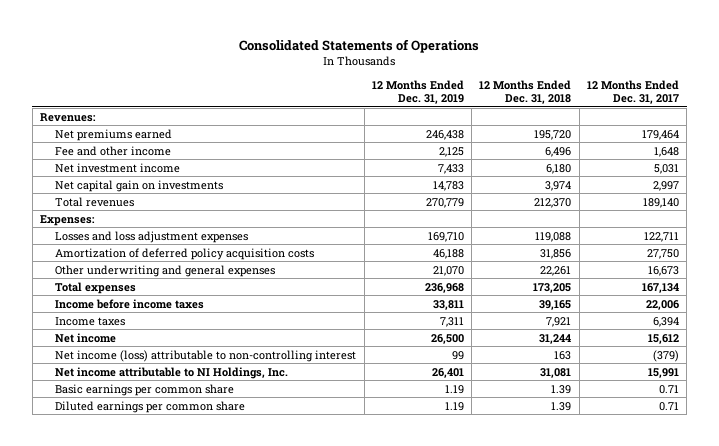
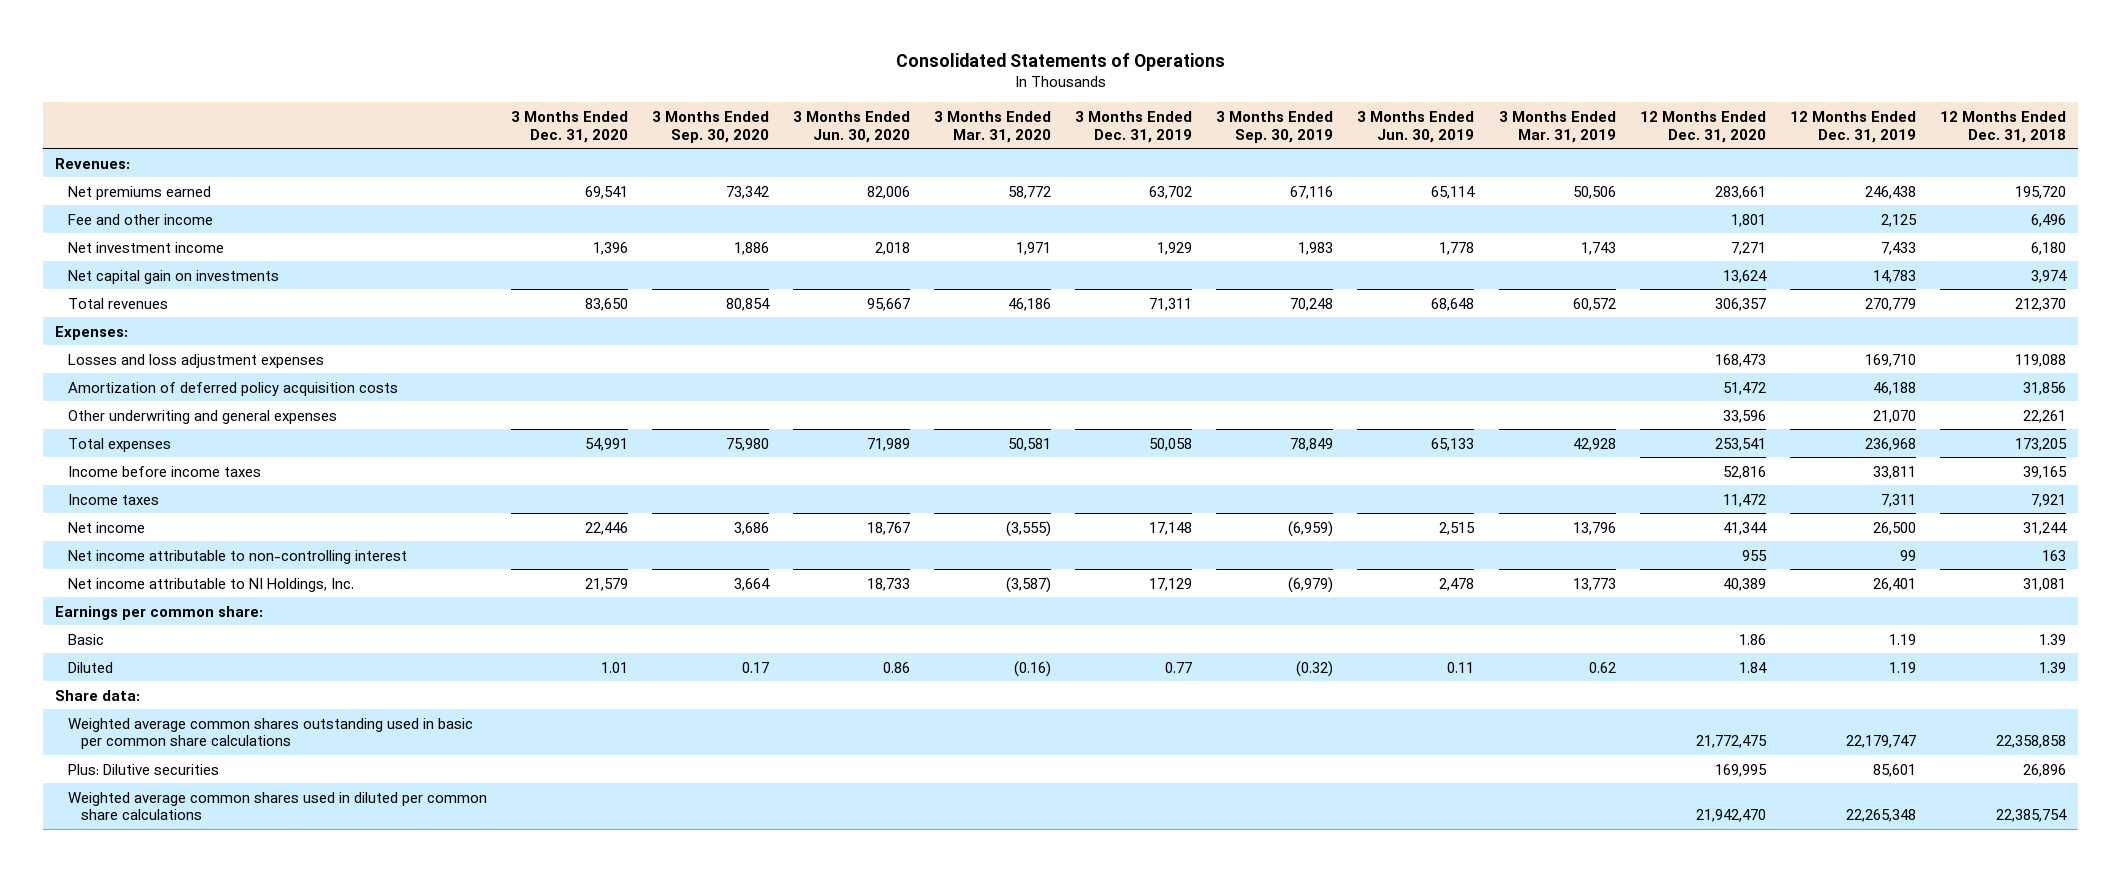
- | 12 Months Ended Dec. 31, 2019 | 12 Months Ended Dec. 31, 2018 | 12 Months Ended Dec. 31, 2017
+ | 3 Months Ended Dec. 31, 2020 | 3 Months Ended Sep. 30, 2020 | 3 Months Ended Jun. 30, 2020 | 3 Months Ended Mar. 31, 2020 | 3 Months Ended Dec. 31, 2019 | 3 Months Ended Sep. 30, 2019 | 3 Months Ended Jun. 30, 2019 | 3 Months Ended Mar. 31, 2019 | 12 Months Ended Dec. 31, 2020 | 12 Months Ended Dec. 31, 2019 | 12 Months Ended Dec. 31, 2018
- Net income (loss) attributable to non-controlling interest | 99 | 163 | (379)
+ Net income attributable to non-controlling interest | | | | | | | | | 955 | 99 | 163
- Basic earnings per common share | 1.19 | 1.39 | 0.71
- Diluted earnings per common share | 1.19 | 1.39 | 0.71
+ Earnings per common share:
+ Basic | | | | | | | | | 1.86 | 1.19 | 1.39
+ Diluted | 1.01 | 0.17 | 0.86 | (0.16) | 0.77 | (0.32) | 0.11 | 0.62 | 1.84 | 1.19 | 1.39
+ Share data:
+ Weighted average common shares outstanding used in basic per common share calculations | | | | | | | | | 21,772,475 | 22,179,747 | 22,358,858
+ Plus: Dilutive securities | | | | | | | | | 169,995 | 85,601 | 26,896
+ Weighted average common shares used in diluted per common share calculations | | | | | | | | | 21,942,470 | 22,265,348 | 22,385,754

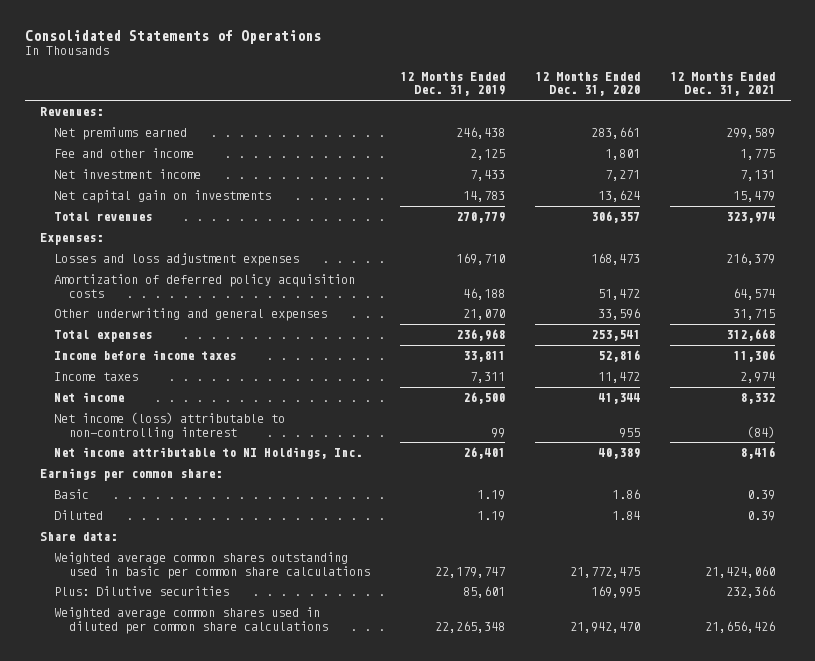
- | 3 Months Ended Dec. 31, 2020 | 3 Months Ended Sep. 30, 2020 | 3 Months Ended Jun. 30, 2020 | 3 Months Ended Mar. 31, 2020 | 3 Months Ended Dec. 31, 2019 | 3 Months Ended Sep. 30, 2019 | 3 Months Ended Jun. 30, 2019 | 3 Months Ended Mar. 31, 2019 | 12 Months Ended Dec. 31, 2020 | 12 Months Ended Dec. 31, 2019 | 12 Months Ended Dec. 31, 2018
+ | 12 Months Ended Dec. 31, 2019 | 12 Months Ended Dec. 31, 2020 | 12 Months Ended Dec. 31, 2021
- Net income attributable to non-controlling interest | | | | | | | | | 955 | 99 | 163
+ Net income (loss) attributable to non-controlling interest | 99 | 955 | (84)

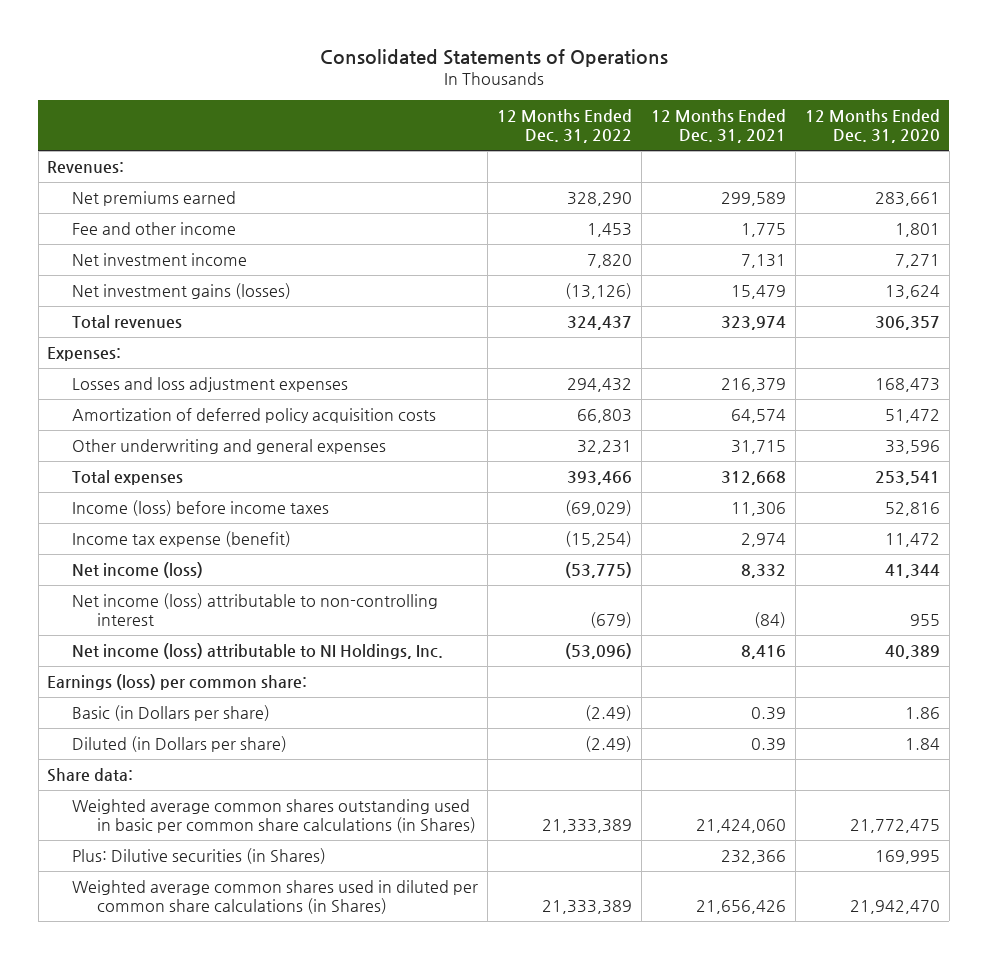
- | 12 Months Ended Dec. 31, 2019 | 12 Months Ended Dec. 31, 2020 | 12 Months Ended Dec. 31, 2021
+ | 12 Months Ended Dec. 31, 2022 | 12 Months Ended Dec. 31, 2021 | 12 Months Ended Dec. 31, 2020
- Net capital gain on investments | 14,783 | 13,624 | 15,479
+ Net investment gains (losses) | (13,126) | 15,479 | 13,624
- Income before income taxes | 33,811 | 52,816 | 11,306
- Income taxes | 7,311 | 11,472 | 2,974
- Net income | 26,500 | 41,344 | 8,332
+ Income (loss) before income taxes | (69,029) | 11,306 | 52,816
+ Income tax expense (benefit) | (15,254) | 2,974 | 11,472
+ Net income (loss) | (53,775) | 8,332 | 41,344
- Net income attributable to NI Holdings, Inc. | 26,401 | 40,389 | 8,416
- Earnings per common share:
- Basic | 1.19 | 1.86 | 0.39
- Diluted | 1.19 | 1.84 | 0.39
+ Net income (loss) attributable to NI Holdings, Inc. | (53,096) | 8,416 | 40,389
+ Earnings (loss) per common share:
+ Basic (in Dollars per share) | (2.49) | 0.39 | 1.86
+ Diluted (in Dollars per share) | (2.49) | 0.39 | 1.84
- Weighted average common shares outstanding used in basic per common share calculations | 22,179,747 | 21,772,475 | 21,424,060
- Plus: Dilutive securities | 85,601 | 169,995 | 232,366
- Weighted average common shares used in diluted per common share calculations | 22,265,348 | 21,942,470 | 21,656,426
+ Weighted average common shares outstanding used in basic per common share calculations (in Shares) | 21,333,389 | 21,424,060 | 21,772,475
+ Plus: Dilutive securities (in Shares) | | 232,366 | 169,995
+ Weighted average common shares used in diluted per common share calculations (in Shares) | 21,333,389 | 21,656,426 | 21,942,470

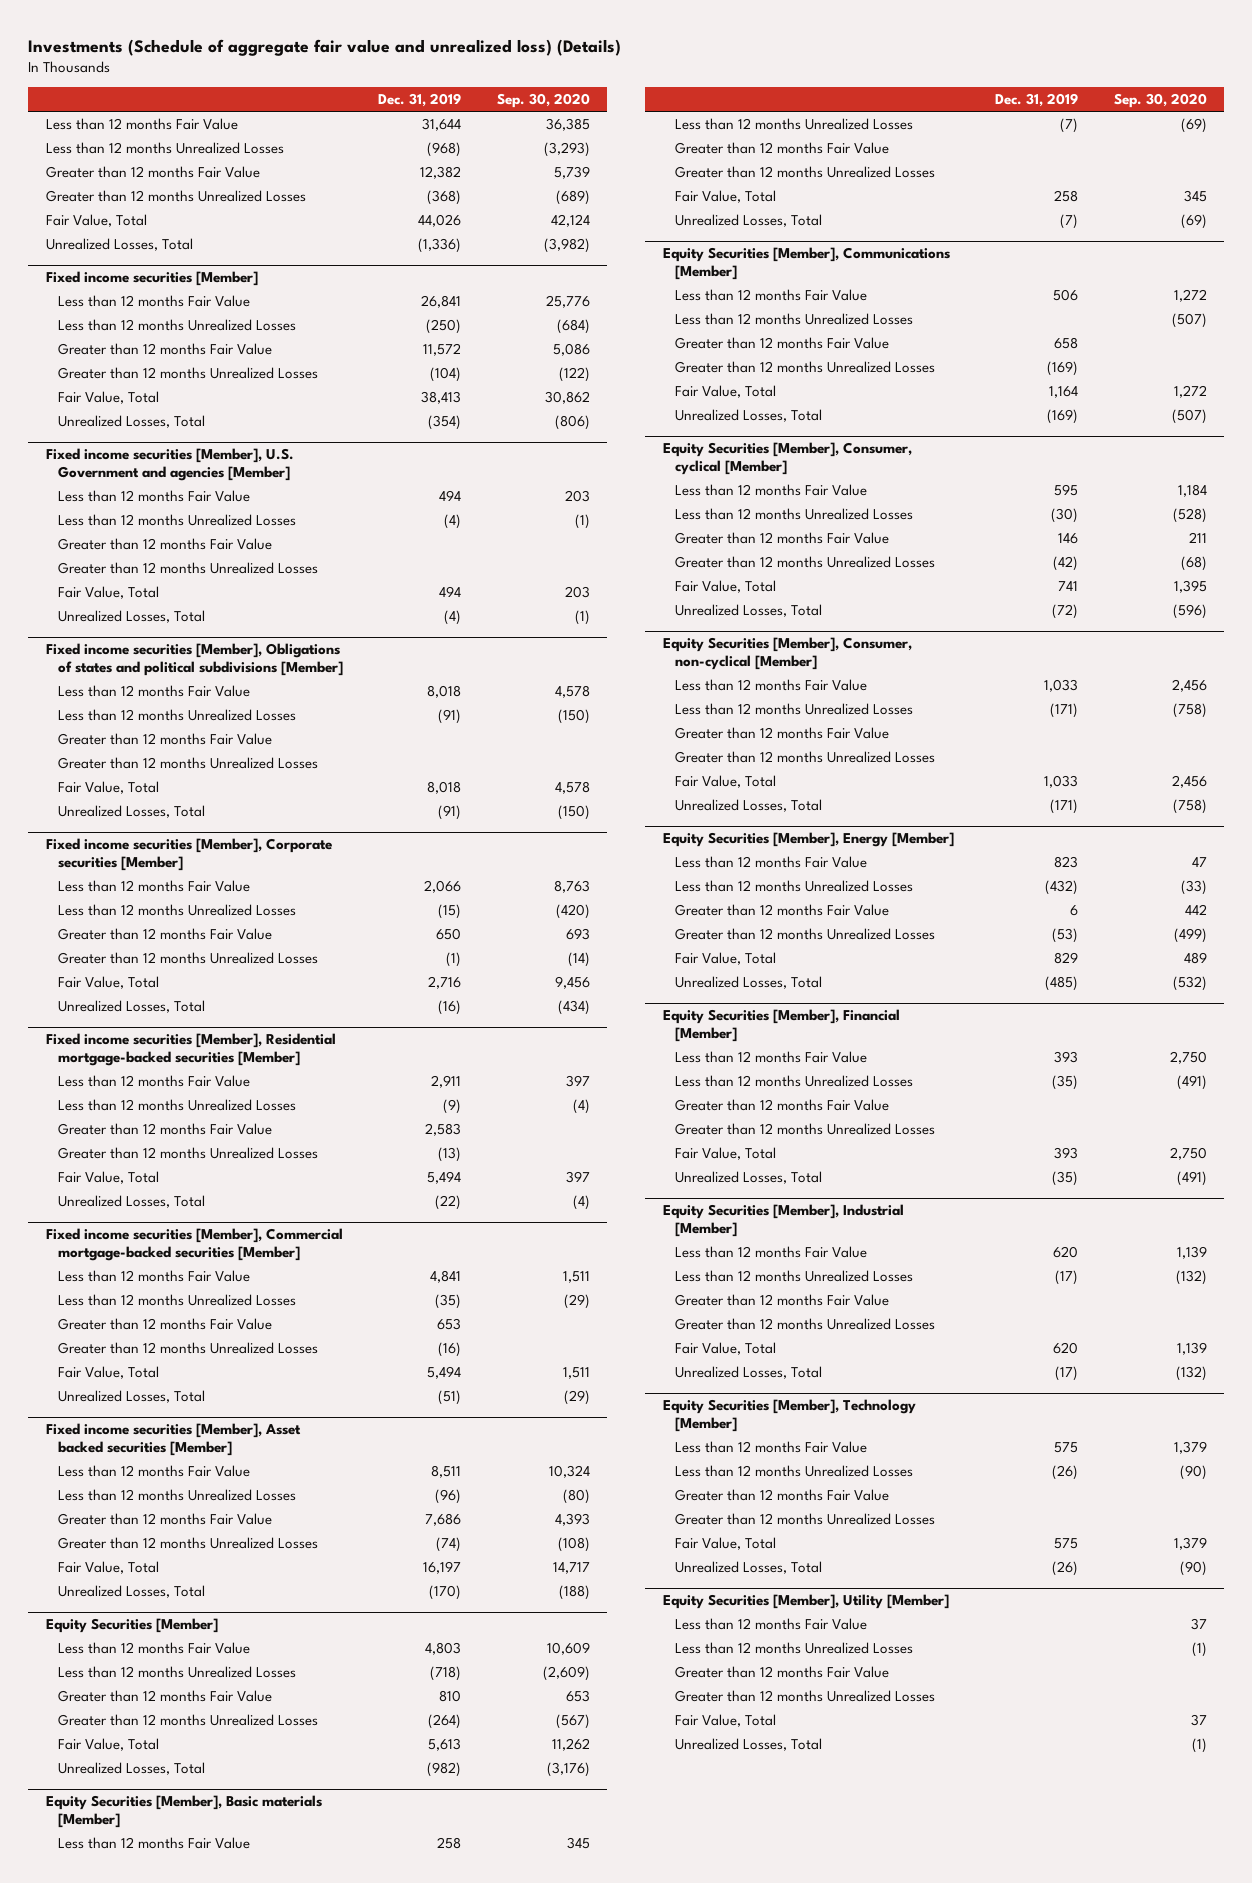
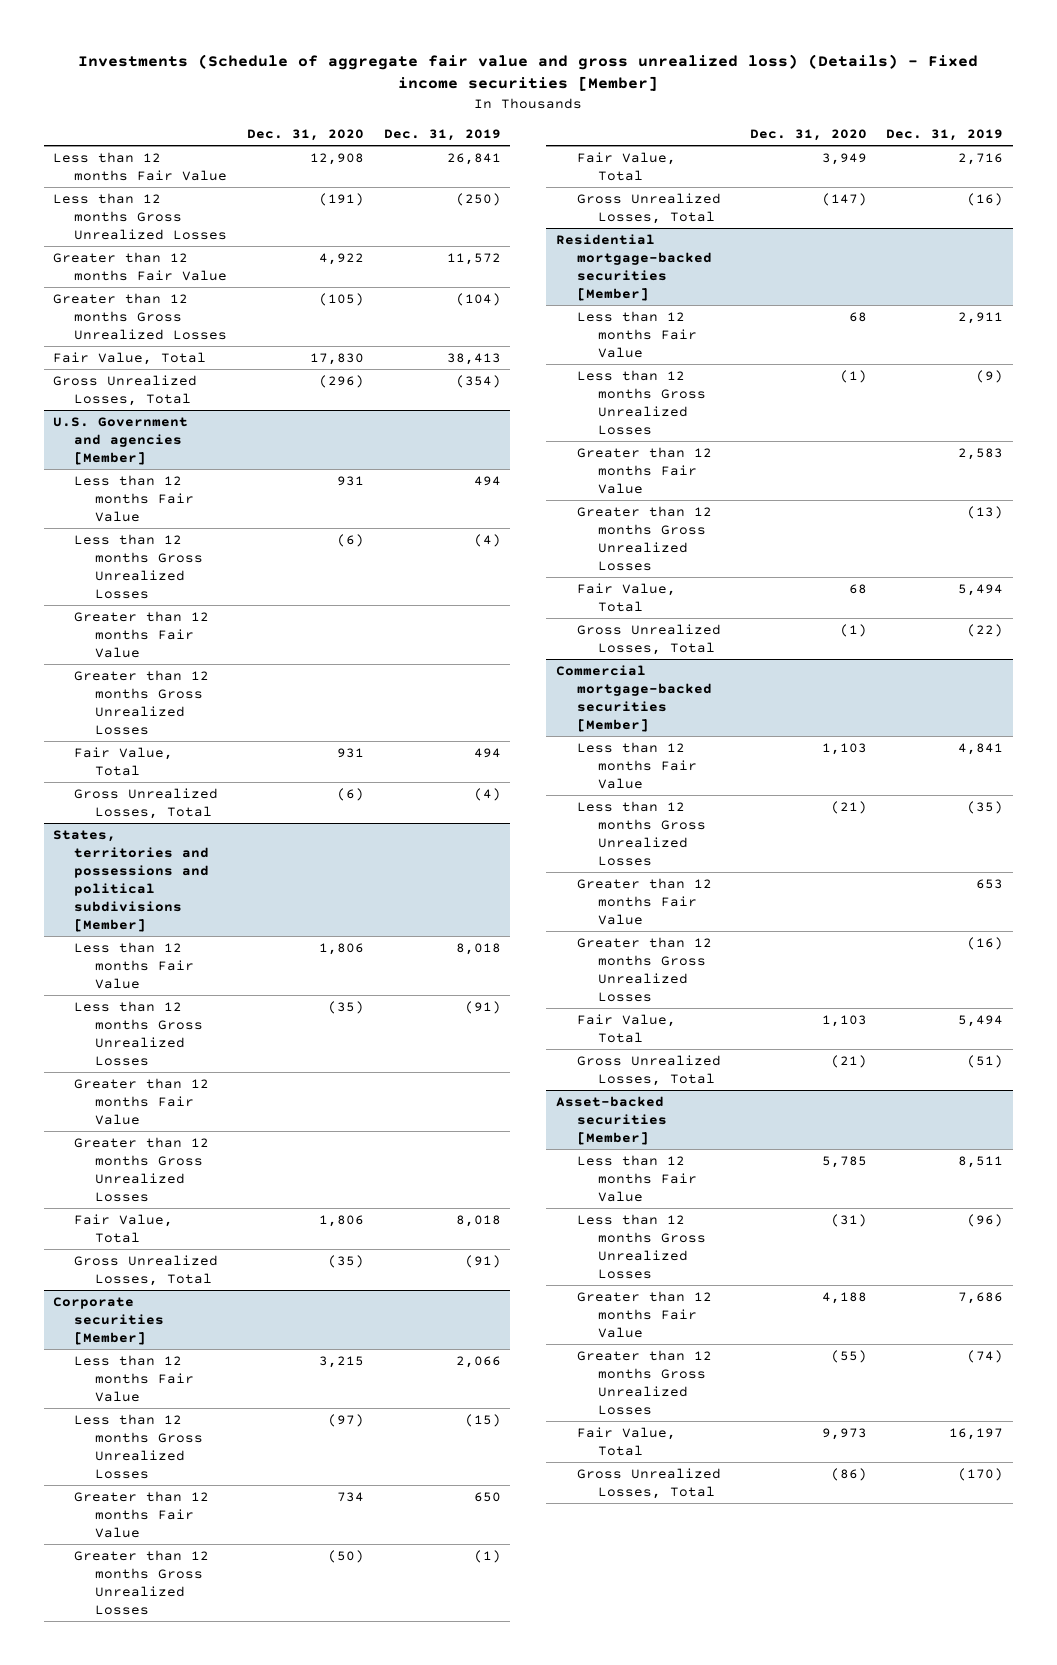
- Investments (Schedule of aggregate fair value and unrealized loss) (Details)
+ Investments (Schedule of aggregate fair value and gross unrealized loss) (Details) - Fixed income securities [Member]
- | Dec. 31, 2019 | Sep. 30, 2020
+ | Dec. 31, 2020 | Dec. 31, 2019
- Less than 12 months Fair Value | 31,644 | 36,385
- Less than 12 months Unrealized Losses | (968) | (3,293)
- Greater than 12 months Fair Value | 12,382 | 5,739
- Greater than 12 months Unrealized Losses | (368) | (689)
- Fair Value, Total | 44,026 | 42,124
- Unrealized Losses, Total | (1,336) | (3,982)
- Fixed income securities [Member]
- Less than 12 months Unrealized Losses | (250) | (684)
+ Less than 12 months Gross Unrealized Losses | (191) | (250)
- Greater than 12 months Unrealized Losses | (104) | (122)
+ Greater than 12 months Gross Unrealized Losses | (105) | (104)
- Unrealized Losses, Total | (354) | (806)
- Fixed income securities [Member], U.S. Government and agencies [Member]
+ Gross Unrealized Losses, Total | (296) | (354)
+ U.S. Government and agencies [Member]
- Less than 12 months Unrealized Losses | (4) | (1)
+ Less than 12 months Gross Unrealized Losses | (6) | (4)
- Greater than 12 months Unrealized Losses
+ Greater than 12 months Gross Unrealized Losses
- Unrealized Losses, Total | (4) | (1)
- Fixed income securities [Member], Obligations of states and political subdivisions [Member]
+ Gross Unrealized Losses, Total | (6) | (4)
+ States, territories and possessions and political subdivisions [Member]
- Less than 12 months Unrealized Losses | (91) | (150)
+ Less than 12 months Gross Unrealized Losses | (35) | (91)
- Greater than 12 months Unrealized Losses
+ Greater than 12 months Gross Unrealized Losses
- Unrealized Losses, Total | (91) | (150)
- Fixed income securities [Member], Corporate securities [Member]
+ Gross Unrealized Losses, Total | (35) | (91)
+ Corporate securities [Member]
- Less than 12 months Unrealized Losses | (15) | (420)
+ Less than 12 months Gross Unrealized Losses | (97) | (15)
- Greater than 12 months Unrealized Losses | (1) | (14)
+ Greater than 12 months Gross Unrealized Losses | (50) | (1)
- Unrealized Losses, Total | (16) | (434)
- Fixed income securities [Member], Residential mortgage-backed securities [Member]
+ Gross Unrealized Losses, Total | (147) | (16)
+ Residential mortgage-backed securities [Member]
- Less than 12 months Unrealized Losses | (9) | (4)
+ Less than 12 months Gross Unrealized Losses | (1) | (9)
- Greater than 12 months Unrealized Losses | (13) |
+ Greater than 12 months Gross Unrealized Losses | | (13)
- Unrealized Losses, Total | (22) | (4)
- Fixed income securities [Member], Commercial mortgage-backed securities [Member]
+ Gross Unrealized Losses, Total | (1) | (22)
+ Commercial mortgage-backed securities [Member]
- Less than 12 months Unrealized Losses | (35) | (29)
+ Less than 12 months Gross Unrealized Losses | (21) | (35)
- Greater than 12 months Unrealized Losses | (16) |
+ Greater than 12 months Gross Unrealized Losses | | (16)
- Unrealized Losses, Total | (51) | (29)
- Fixed income securities [Member], Asset backed securities [Member]
+ Gross Unrealized Losses, Total | (21) | (51)
+ Asset-backed securities [Member]
- Less than 12 months Unrealized Losses | (96) | (80)
+ Less than 12 months Gross Unrealized Losses | (31) | (96)
- Greater than 12 months Unrealized Losses | (74) | (108)
+ Greater than 12 months Gross Unrealized Losses | (55) | (74)
- Unrealized Losses, Total | (170) | (188)
- Equity Securities [Member]
- Less than 12 months Fair Value | 4,803 | 10,609
- Less than 12 months Unrealized Losses | (718) | (2,609)
- Greater than 12 months Fair Value | 810 | 653
- Greater than 12 months Unrealized Losses | (264) | (567)
- Fair Value, Total | 5,613 | 11,262
- Unrealized Losses, Total | (982) | (3,176)
- Equity Securities [Member], Basic materials [Member]
- Less than 12 months Fair Value | 258 | 345
- Less than 12 months Unrealized Losses | (7) | (69)
- Greater than 12 months Fair Value
- Greater than 12 months Unrealized Losses
- Fair Value, Total | 258 | 345
- Unrealized Losses, Total | (7) | (69)
- Equity Securities [Member], Communications [Member]
- Less than 12 months Fair Value | 506 | 1,272
- Less than 12 months Unrealized Losses | | (507)
- Greater than 12 months Fair Value | 658 |
- Greater than 12 months Unrealized Losses | (169) |
- Fair Value, Total | 1,164 | 1,272
- Unrealized Losses, Total | (169) | (507)
- Equity Securities [Member], Consumer, cyclical [Member]
- Less than 12 months Fair Value | 595 | 1,184
- Less than 12 months Unrealized Losses | (30) | (528)
- Greater than 12 months Fair Value | 146 | 211
- Greater than 12 months Unrealized Losses | (42) | (68)
- Fair Value, Total | 741 | 1,395
- Unrealized Losses, Total | (72) | (596)
- Equity Securities [Member], Consumer, non-cyclical [Member]
- Less than 12 months Fair Value | 1,033 | 2,456
- Less than 12 months Unrealized Losses | (171) | (758)
- Greater than 12 months Fair Value
- Greater than 12 months Unrealized Losses
- Fair Value, Total | 1,033 | 2,456
- Unrealized Losses, Total | (171) | (758)
- Equity Securities [Member], Energy [Member]
- Less than 12 months Fair Value | 823 | 47
- Less than 12 months Unrealized Losses | (432) | (33)
- Greater than 12 months Fair Value | 6 | 442
- Greater than 12 months Unrealized Losses | (53) | (499)
- Fair Value, Total | 829 | 489
- Unrealized Losses, Total | (485) | (532)
- Equity Securities [Member], Financial [Member]
- Less than 12 months Fair Value | 393 | 2,750
- Less than 12 months Unrealized Losses | (35) | (491)
- Greater than 12 months Fair Value
- Greater than 12 months Unrealized Losses
- Fair Value, Total | 393 | 2,750
- Unrealized Losses, Total | (35) | (491)
- Equity Securities [Member], Industrial [Member]
- Less than 12 months Fair Value | 620 | 1,139
- Less than 12 months Unrealized Losses | (17) | (132)
- Greater than 12 months Fair Value
- Greater than 12 months Unrealized Losses
- Fair Value, Total | 620 | 1,139
- Unrealized Losses, Total | (17) | (132)
- Equity Securities [Member], Technology [Member]
- Less than 12 months Fair Value | 575 | 1,379
- Less than 12 months Unrealized Losses | (26) | (90)
- Greater than 12 months Fair Value
- Greater than 12 months Unrealized Losses
- Fair Value, Total | 575 | 1,379
- Unrealized Losses, Total | (26) | (90)
- Equity Securities [Member], Utility [Member]
- Less than 12 months Fair Value | | 37
- Less than 12 months Unrealized Losses | | (1)
- Greater than 12 months Fair Value
- Greater than 12 months Unrealized Losses
- Fair Value, Total | | 37
- Unrealized Losses, Total | | (1)
+ Gross Unrealized Losses, Total | (86) | (170)

